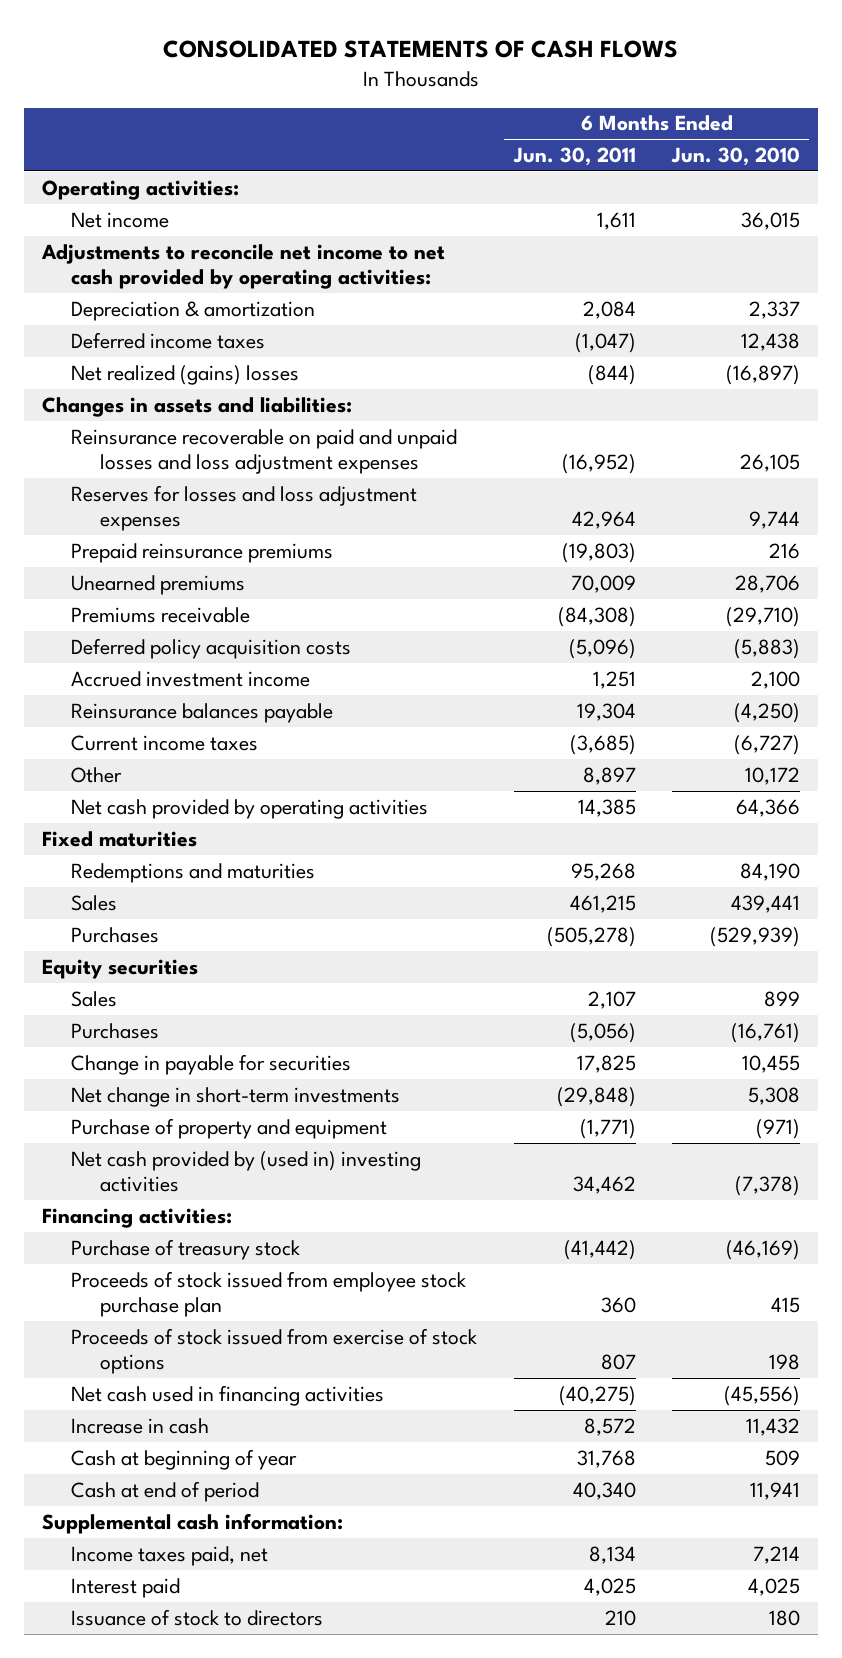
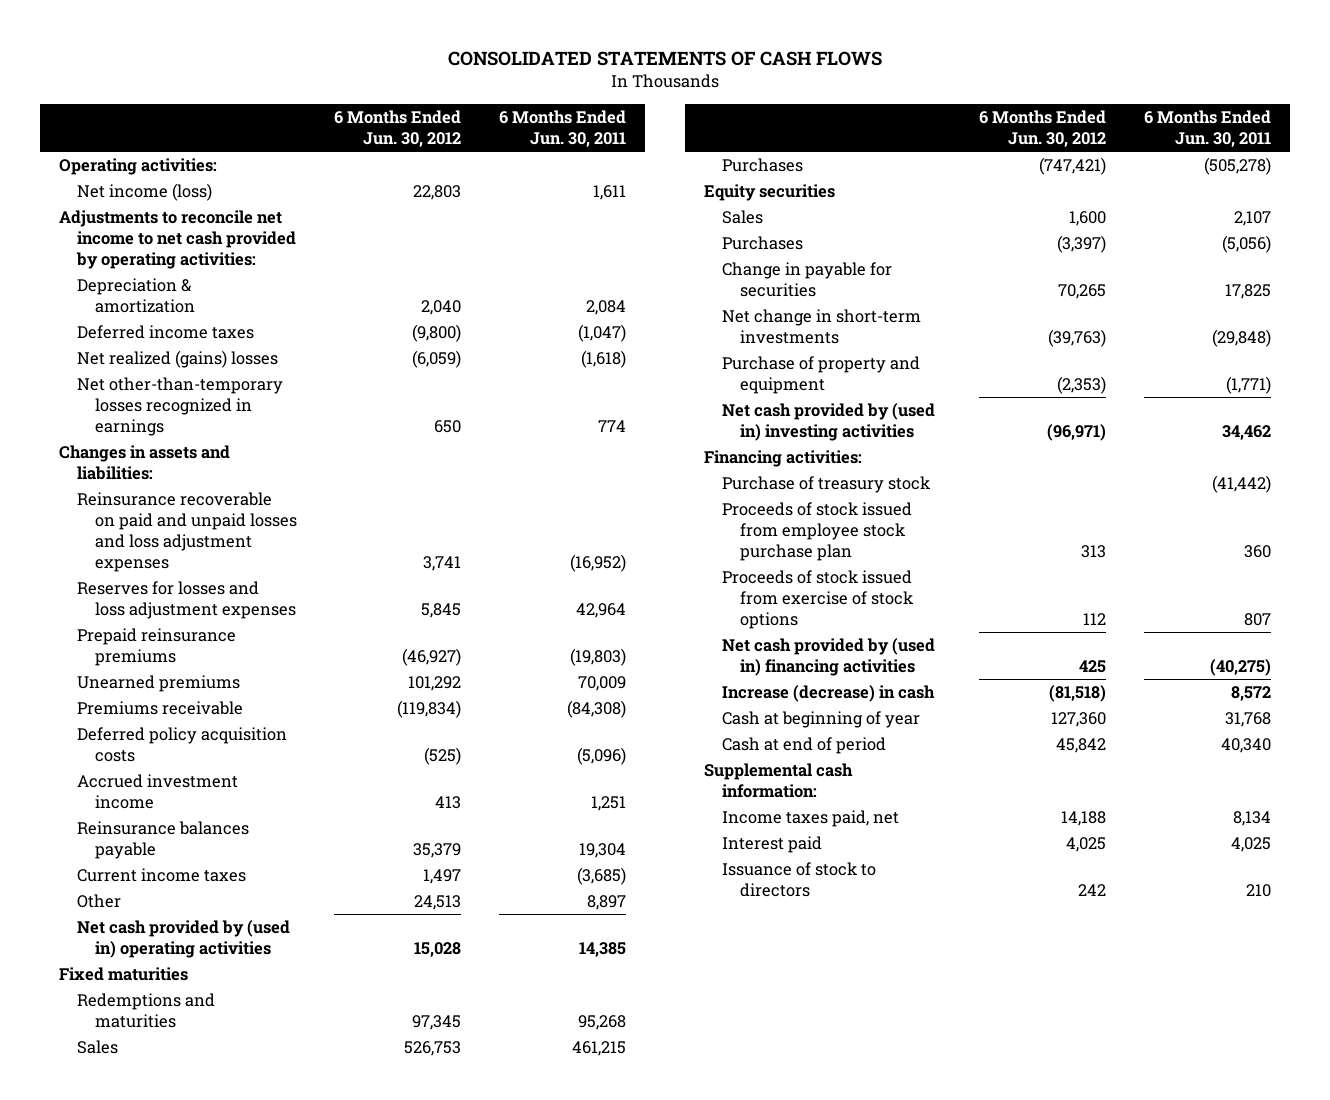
- | 6 Months Ended Jun. 30, 2011 | 6 Months Ended Jun. 30, 2010
+ | 6 Months Ended Jun. 30, 2012 | 6 Months Ended Jun. 30, 2011
- Net income | 1,611 | 36,015
+ Net income (loss) | 22,803 | 1,611
- Net realized (gains) losses | (844) | (16,897)
+ Net realized (gains) losses | (6,059) | (1,618)
+ Net other-than-temporary losses recognized in earnings | 650 | 774
- Net cash provided by operating activities | 14,385 | 64,366
+ Net cash provided by (used in) operating activities | 15,028 | 14,385
- Net cash used in financing activities | (40,275) | (45,556)
- Increase in cash | 8,572 | 11,432
+ Net cash provided by (used in) financing activities | 425 | (40,275)
+ Increase (decrease) in cash | (81,518) | 8,572

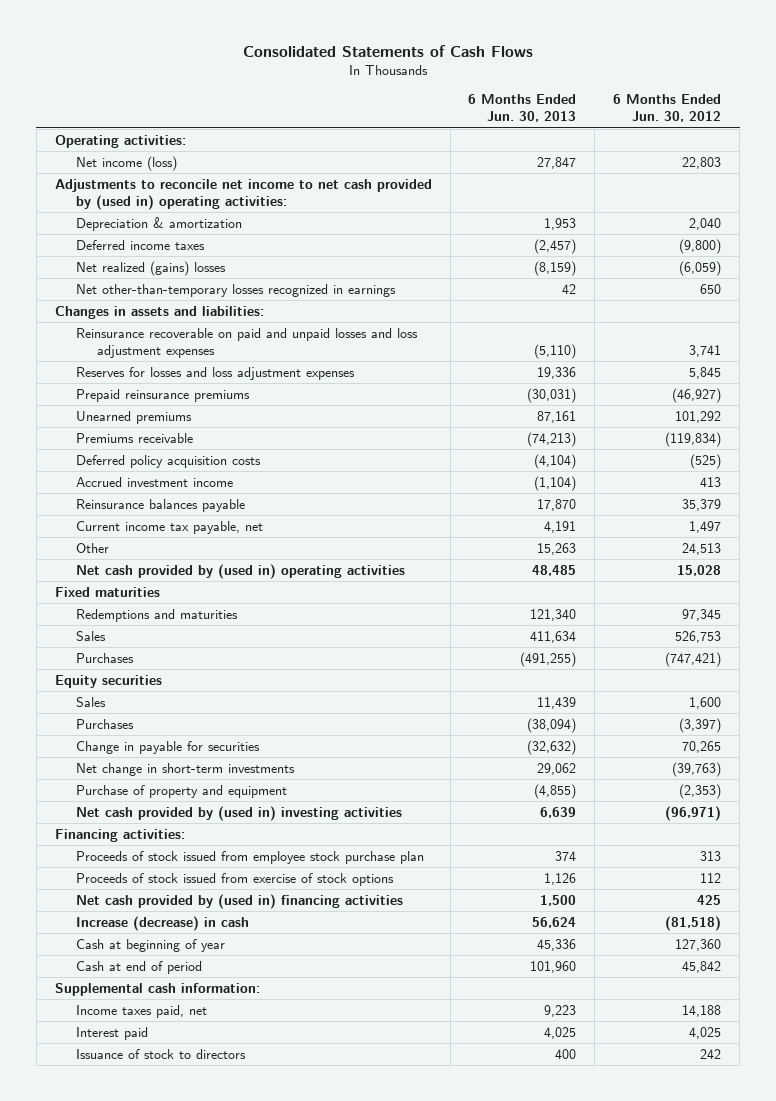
- CONSOLIDATED STATEMENTS OF CASH FLOWS
+ Consolidated Statements of Cash Flows
- | 6 Months Ended Jun. 30, 2012 | 6 Months Ended Jun. 30, 2011
+ | 6 Months Ended Jun. 30, 2013 | 6 Months Ended Jun. 30, 2012
- Adjustments to reconcile net income to net cash provided by operating activities:
+ Adjustments to reconcile net income to net cash provided by (used in) operating activities:
- Current income taxes | 1,497 | (3,685)
+ Current income tax payable, net | 4,191 | 1,497
- Purchase of treasury stock | | (41,442)

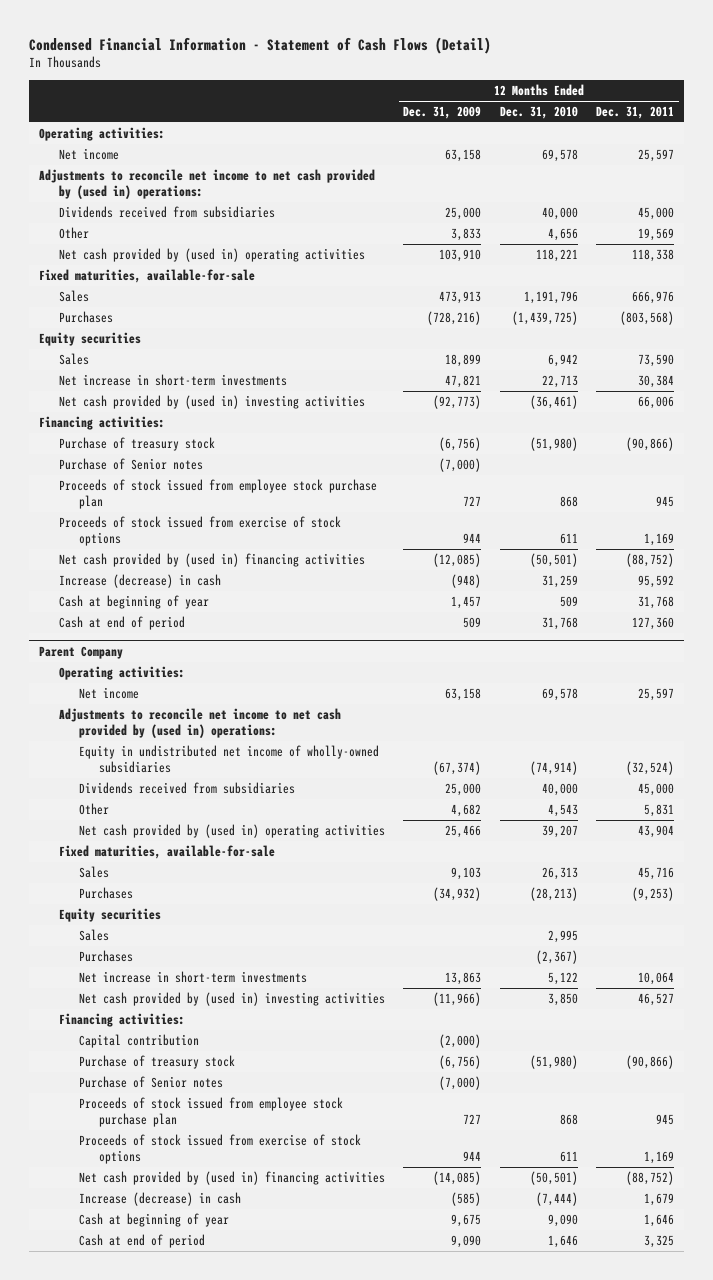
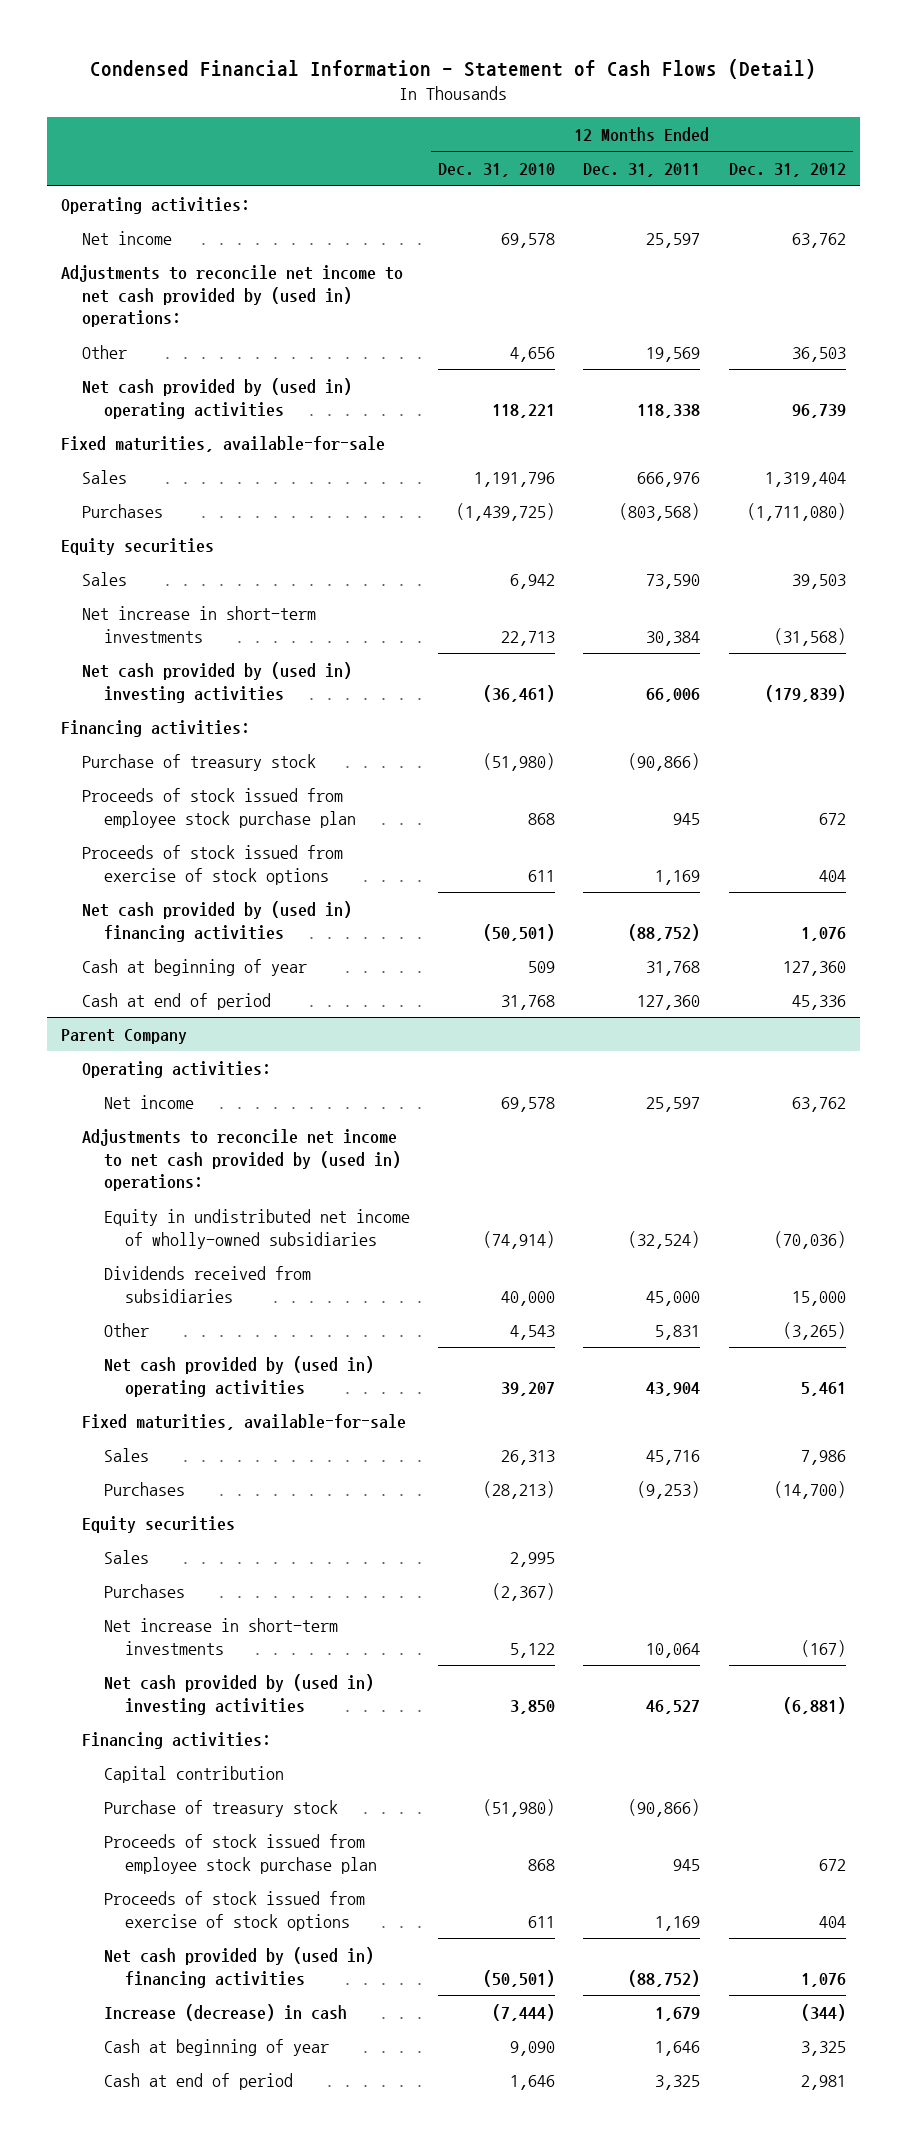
- | 12 Months Ended Dec. 31, 2009 | 12 Months Ended Dec. 31, 2010 | 12 Months Ended Dec. 31, 2011
+ | 12 Months Ended Dec. 31, 2010 | 12 Months Ended Dec. 31, 2011 | 12 Months Ended Dec. 31, 2012
- Dividends received from subsidiaries | 25,000 | 40,000 | 45,000
- Purchase of Senior notes | (7,000) | |
- Increase (decrease) in cash | (948) | 31,259 | 95,592
@ Parent Company
- Purchase of Senior notes | (7,000) | |

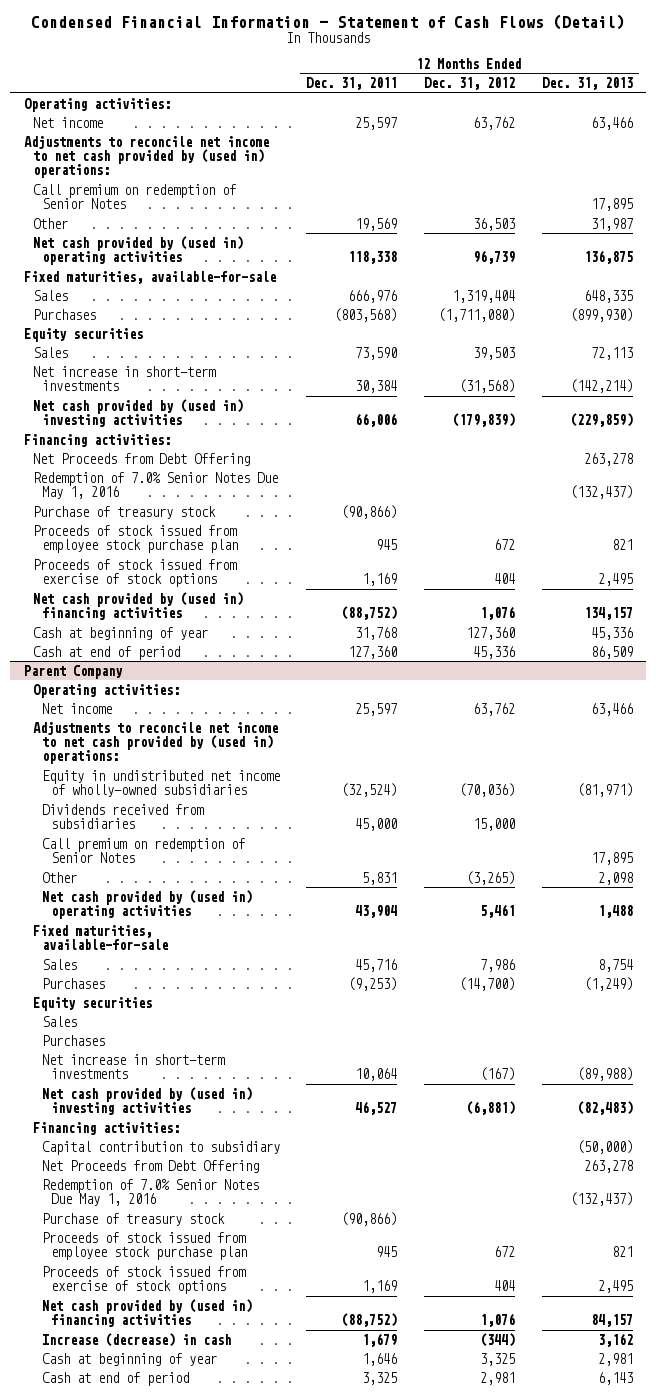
- | 12 Months Ended Dec. 31, 2010 | 12 Months Ended Dec. 31, 2011 | 12 Months Ended Dec. 31, 2012
+ | 12 Months Ended Dec. 31, 2011 | 12 Months Ended Dec. 31, 2012 | 12 Months Ended Dec. 31, 2013
+ Call premium on redemption of Senior Notes | | | 17,895
+ Net Proceeds from Debt Offering | | | 263,278
+ Redemption of 7.0% Senior Notes Due May 1, 2016 | | | (132,437)
@ Parent Company
+ Call premium on redemption of Senior Notes | | | 17,895
- Capital contribution
+ Capital contribution to subsidiary | | | (50,000)
+ Net Proceeds from Debt Offering | | | 263,278
+ Redemption of 7.0% Senior Notes Due May 1, 2016 | | | (132,437)

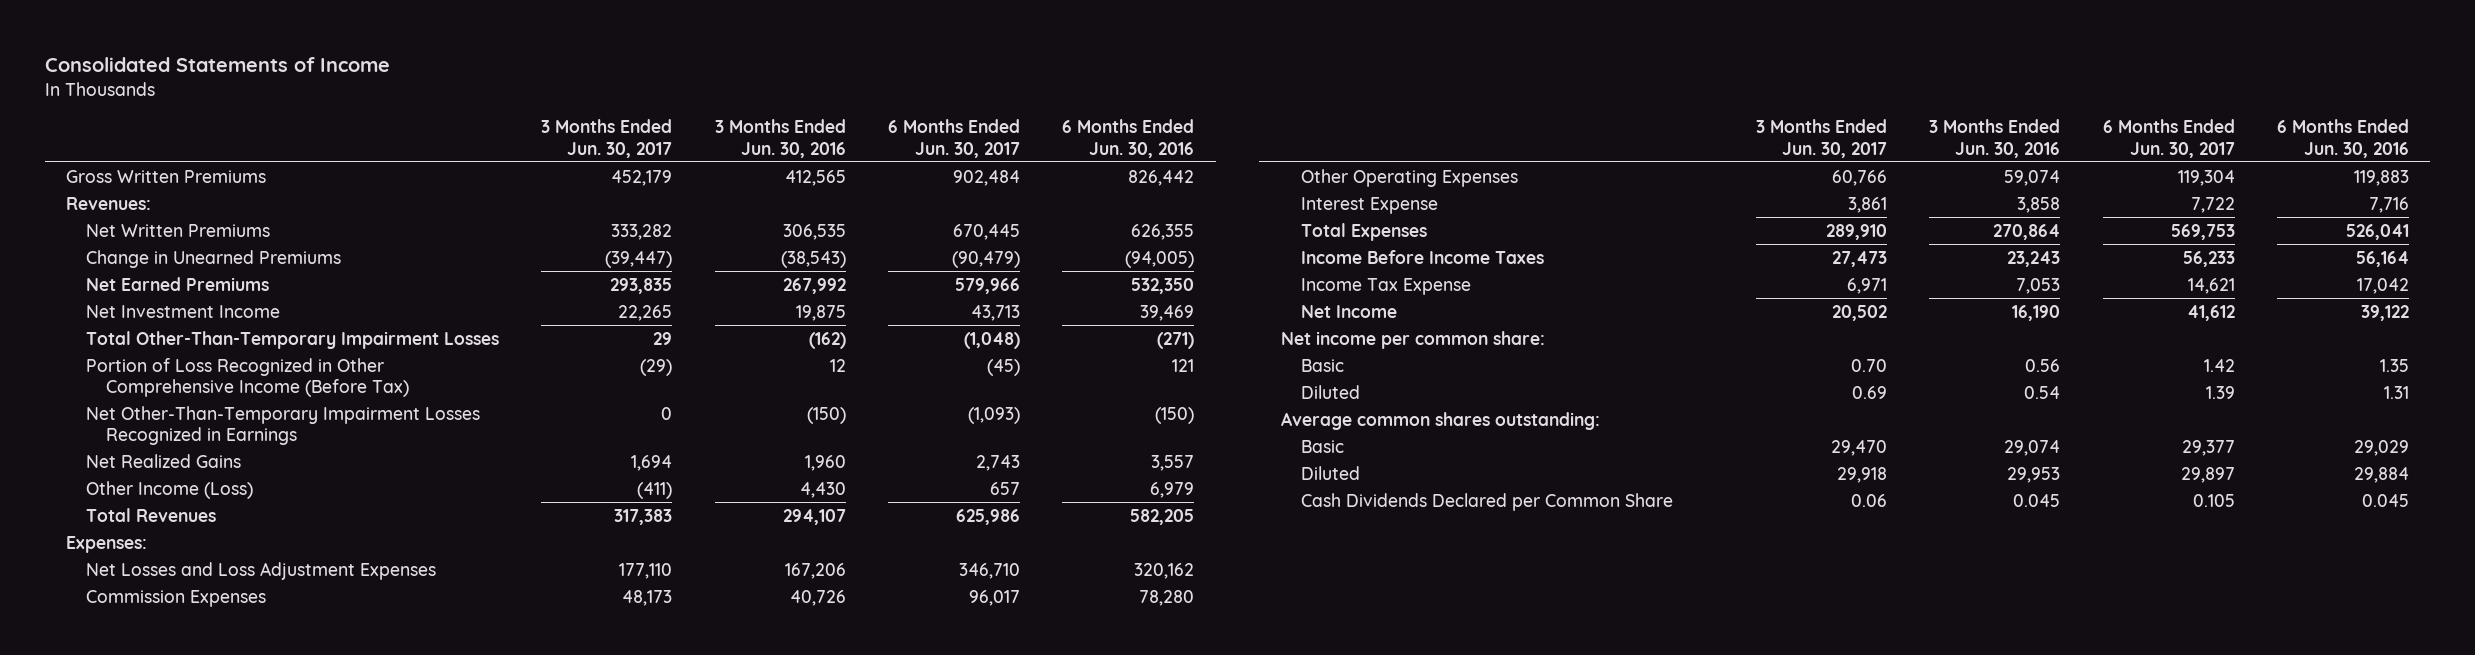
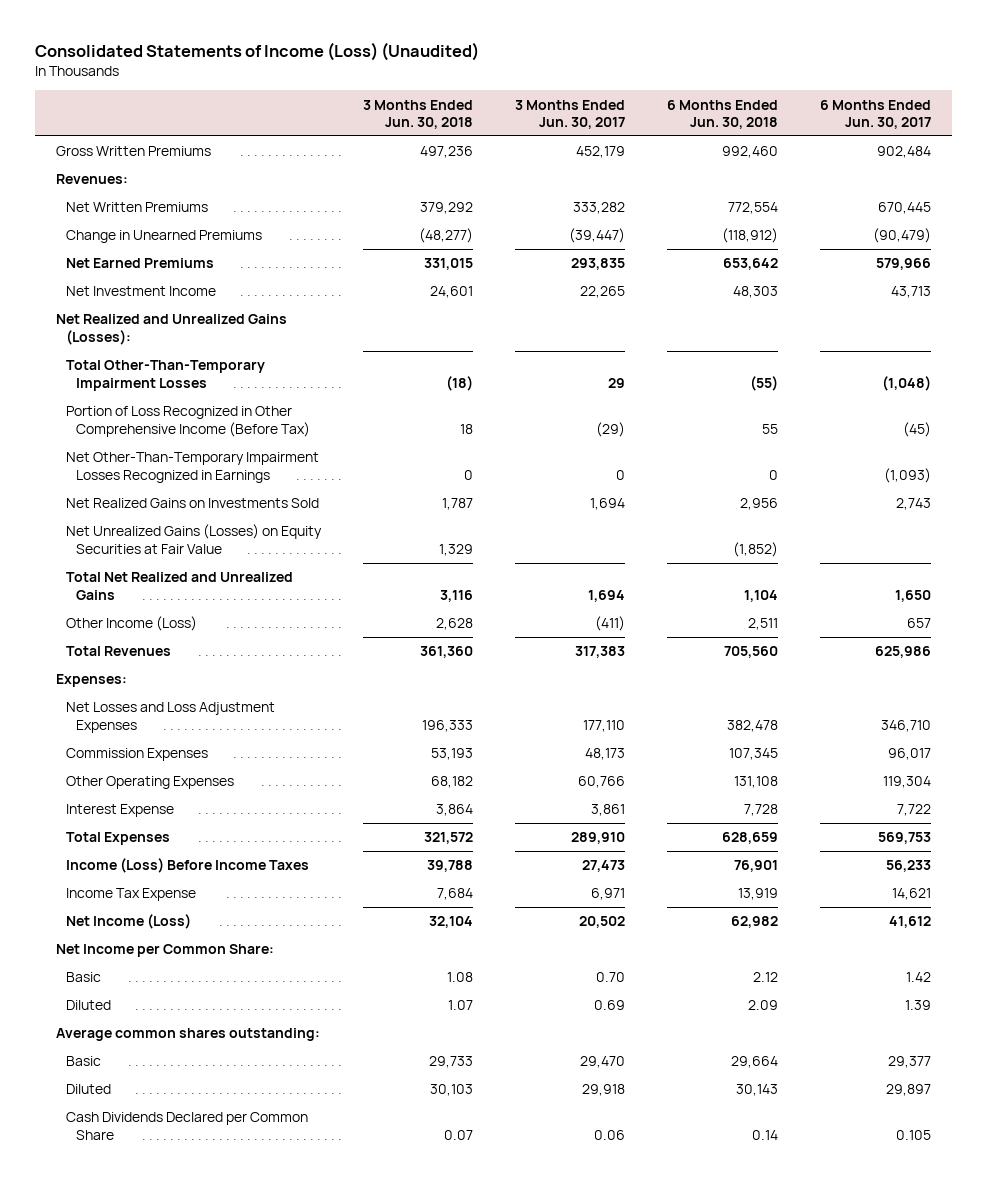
- Consolidated Statements of Income
+ Consolidated Statements of Income (Loss) (Unaudited)
- | 3 Months Ended Jun. 30, 2017 | 3 Months Ended Jun. 30, 2016 | 6 Months Ended Jun. 30, 2017 | 6 Months Ended Jun. 30, 2016
+ | 3 Months Ended Jun. 30, 2018 | 3 Months Ended Jun. 30, 2017 | 6 Months Ended Jun. 30, 2018 | 6 Months Ended Jun. 30, 2017
+ Net Realized and Unrealized Gains (Losses):
- Net Realized Gains | 1,694 | 1,960 | 2,743 | 3,557
+ Net Realized Gains on Investments Sold | 1,787 | 1,694 | 2,956 | 2,743
+ Net Unrealized Gains (Losses) on Equity Securities at Fair Value | 1,329 | | (1,852) |
+ Total Net Realized and Unrealized Gains | 3,116 | 1,694 | 1,104 | 1,650
- Income Before Income Taxes | 27,473 | 23,243 | 56,233 | 56,164
+ Income (Loss) Before Income Taxes | 39,788 | 27,473 | 76,901 | 56,233
- Net Income | 20,502 | 16,190 | 41,612 | 39,122
- Net income per common share:
+ Net Income (Loss) | 32,104 | 20,502 | 62,982 | 41,612
+ Net Income per Common Share:

